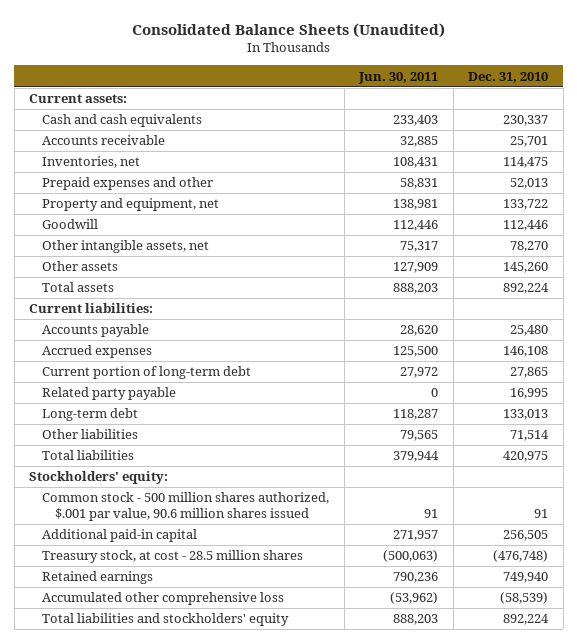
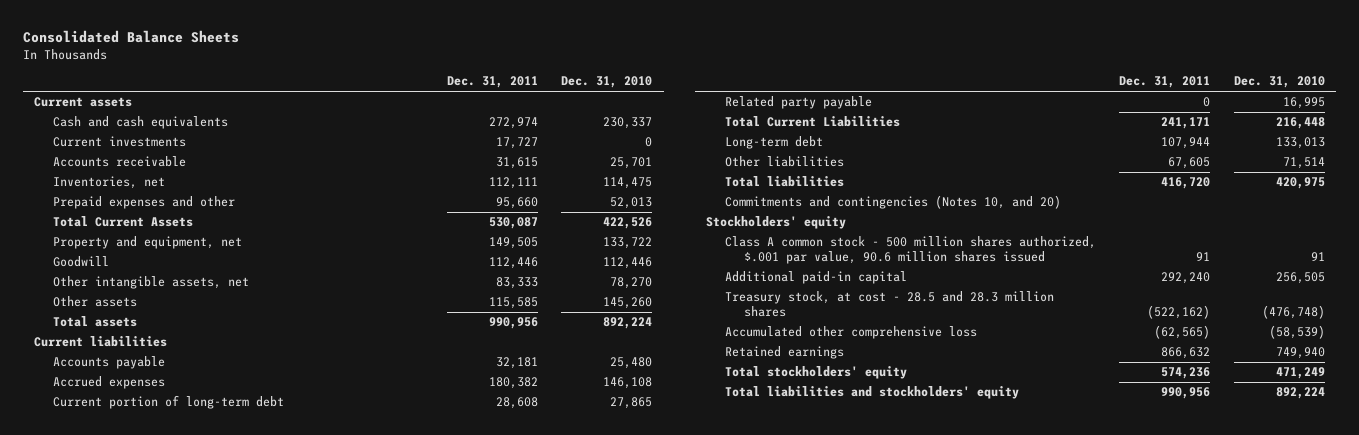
- Consolidated Balance Sheets (Unaudited)
+ Consolidated Balance Sheets
- | Jun. 30, 2011 | Dec. 31, 2010
+ | Dec. 31, 2011 | Dec. 31, 2010
- Current assets:
+ Current assets
+ Current investments | 17,727 | 0
+ Total Current Assets | 530,087 | 422,526
- Current liabilities:
+ Current liabilities
+ Total Current Liabilities | 241,171 | 216,448
- Stockholders' equity:
- Common stock - 500 million shares authorized, $.001 par value, 90.6 million shares issued | 91 | 91
+ Commitments and contingencies (Notes 10, and 20)
+ Stockholders' equity
+ Class A common stock - 500 million shares authorized, $.001 par value, 90.6 million shares issued | 91 | 91
- Treasury stock, at cost - 28.5 million shares | (500,063) | (476,748)
+ Treasury stock, at cost - 28.5 and 28.3 million shares | (522,162) | (476,748)
moved down: Retained earnings | 866,632 | 749,940
+ Total stockholders' equity | 574,236 | 471,249

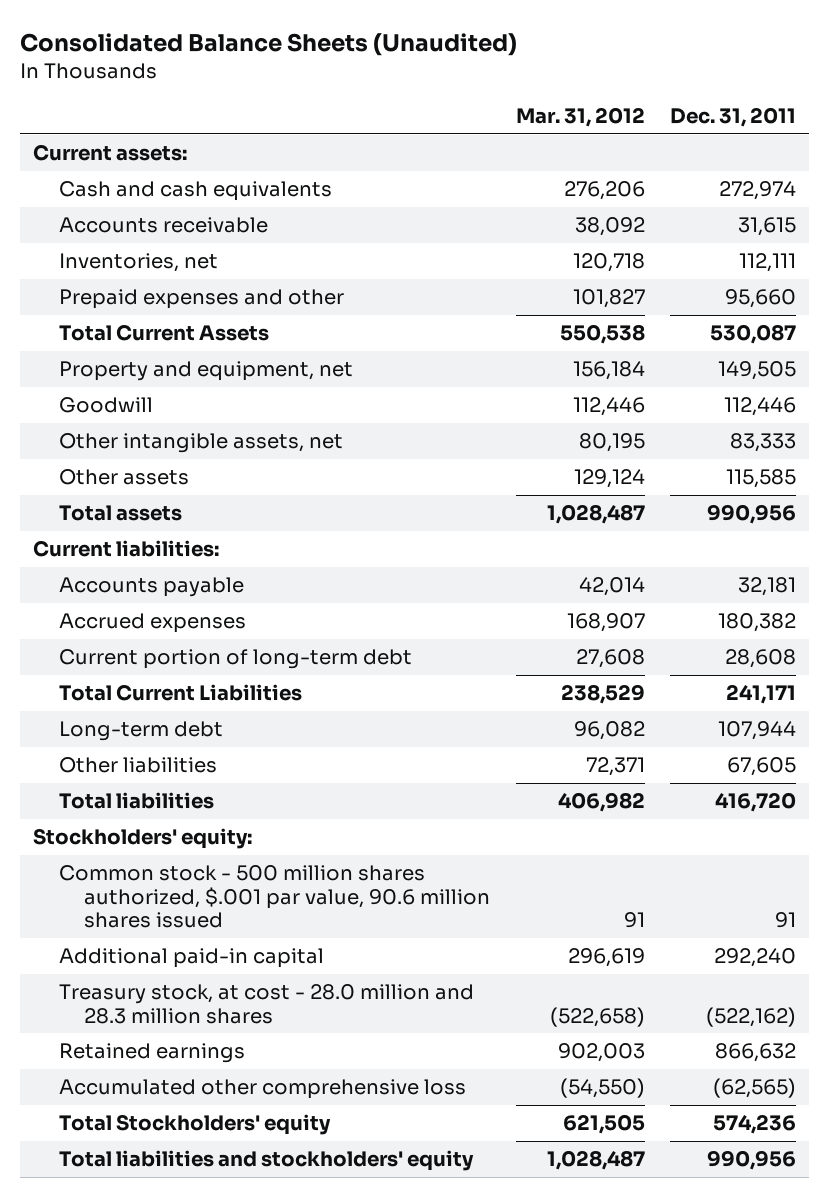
- Consolidated Balance Sheets
+ Consolidated Balance Sheets (Unaudited)
- | Dec. 31, 2011 | Dec. 31, 2010
+ | Mar. 31, 2012 | Dec. 31, 2011
- Current assets
+ Current assets:
- Current investments | 17,727 | 0
- Current liabilities
+ Current liabilities:
- Related party payable | 0 | 16,995
- Commitments and contingencies (Notes 10, and 20)
- Stockholders' equity
- Class A common stock - 500 million shares authorized, $.001 par value, 90.6 million shares issued | 91 | 91
+ Stockholders' equity:
+ Common stock - 500 million shares authorized, $.001 par value, 90.6 million shares issued | 91 | 91
- Treasury stock, at cost - 28.5 and 28.3 million shares | (522,162) | (476,748)
+ Treasury stock, at cost - 28.0 million and 28.3 million shares | (522,658) | (522,162)
- Total stockholders' equity | 574,236 | 471,249
moved down: Accumulated other comprehensive loss | (54,550) | (62,565)
+ Total Stockholders' equity | 621,505 | 574,236

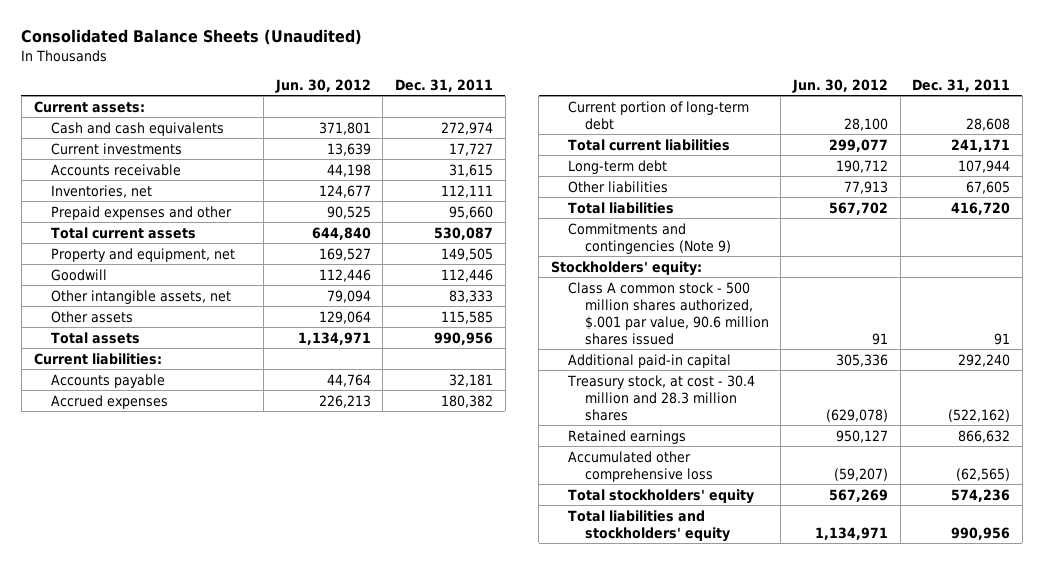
- | Mar. 31, 2012 | Dec. 31, 2011
+ | Jun. 30, 2012 | Dec. 31, 2011
+ Current investments | 13,639 | 17,727
- Total Current Assets | 550,538 | 530,087
+ Total current assets | 644,840 | 530,087
- Total Current Liabilities | 238,529 | 241,171
+ Total current liabilities | 299,077 | 241,171
+ Commitments and contingencies (Note 9)
- Common stock - 500 million shares authorized, $.001 par value, 90.6 million shares issued | 91 | 91
+ Class A common stock - 500 million shares authorized, $.001 par value, 90.6 million shares issued | 91 | 91
- Treasury stock, at cost - 28.0 million and 28.3 million shares | (522,658) | (522,162)
+ Treasury stock, at cost - 30.4 million and 28.3 million shares | (629,078) | (522,162)
- Total Stockholders' equity | 621,505 | 574,236
+ Total stockholders' equity | 567,269 | 574,236

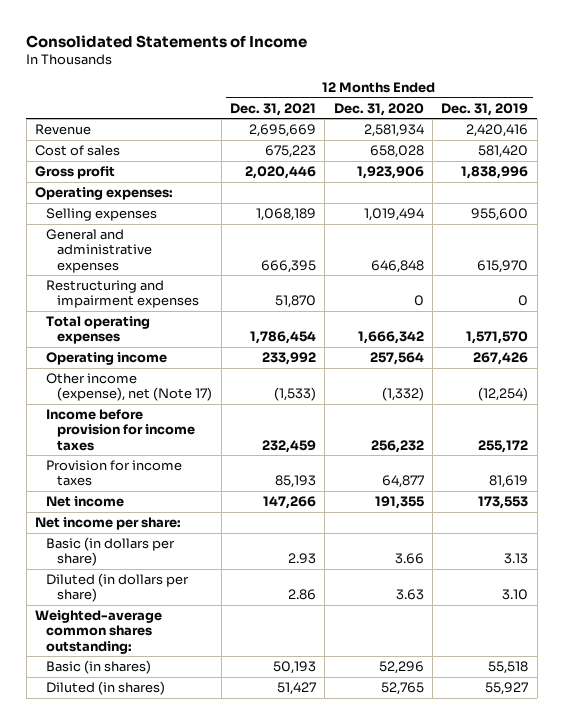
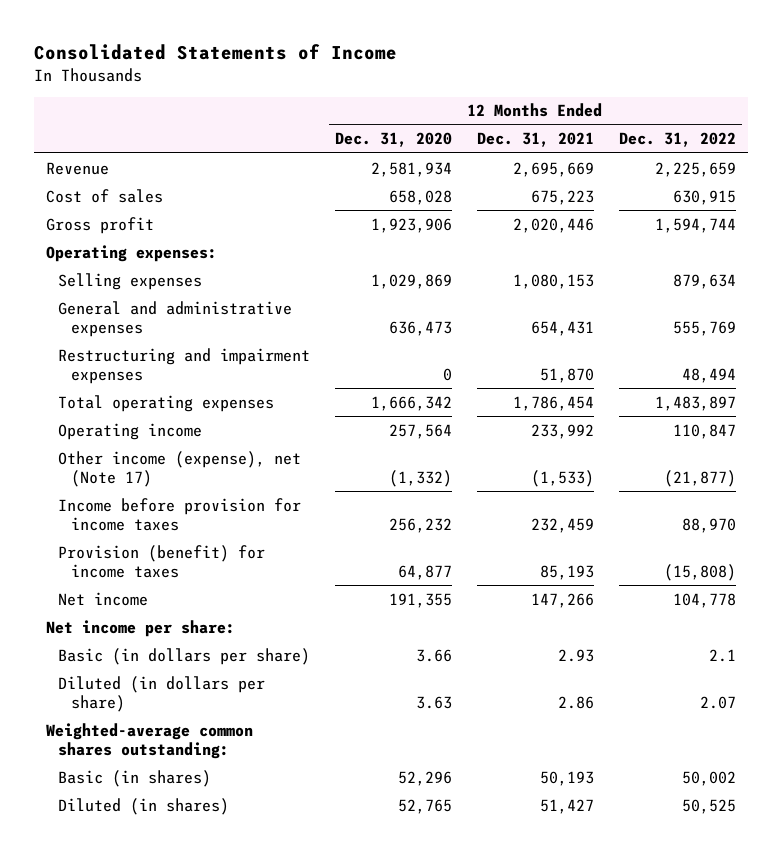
- | 12 Months Ended Dec. 31, 2021 | 12 Months Ended Dec. 31, 2020 | 12 Months Ended Dec. 31, 2019
+ | 12 Months Ended Dec. 31, 2020 | 12 Months Ended Dec. 31, 2021 | 12 Months Ended Dec. 31, 2022
- Selling expenses | 1,068,189 | 1,019,494 | 955,600
- General and administrative expenses | 666,395 | 646,848 | 615,970
+ Selling expenses | 1,029,869 | 1,080,153 | 879,634
+ General and administrative expenses | 636,473 | 654,431 | 555,769
- Provision for income taxes | 85,193 | 64,877 | 81,619
+ Provision (benefit) for income taxes | 64,877 | 85,193 | (15,808)

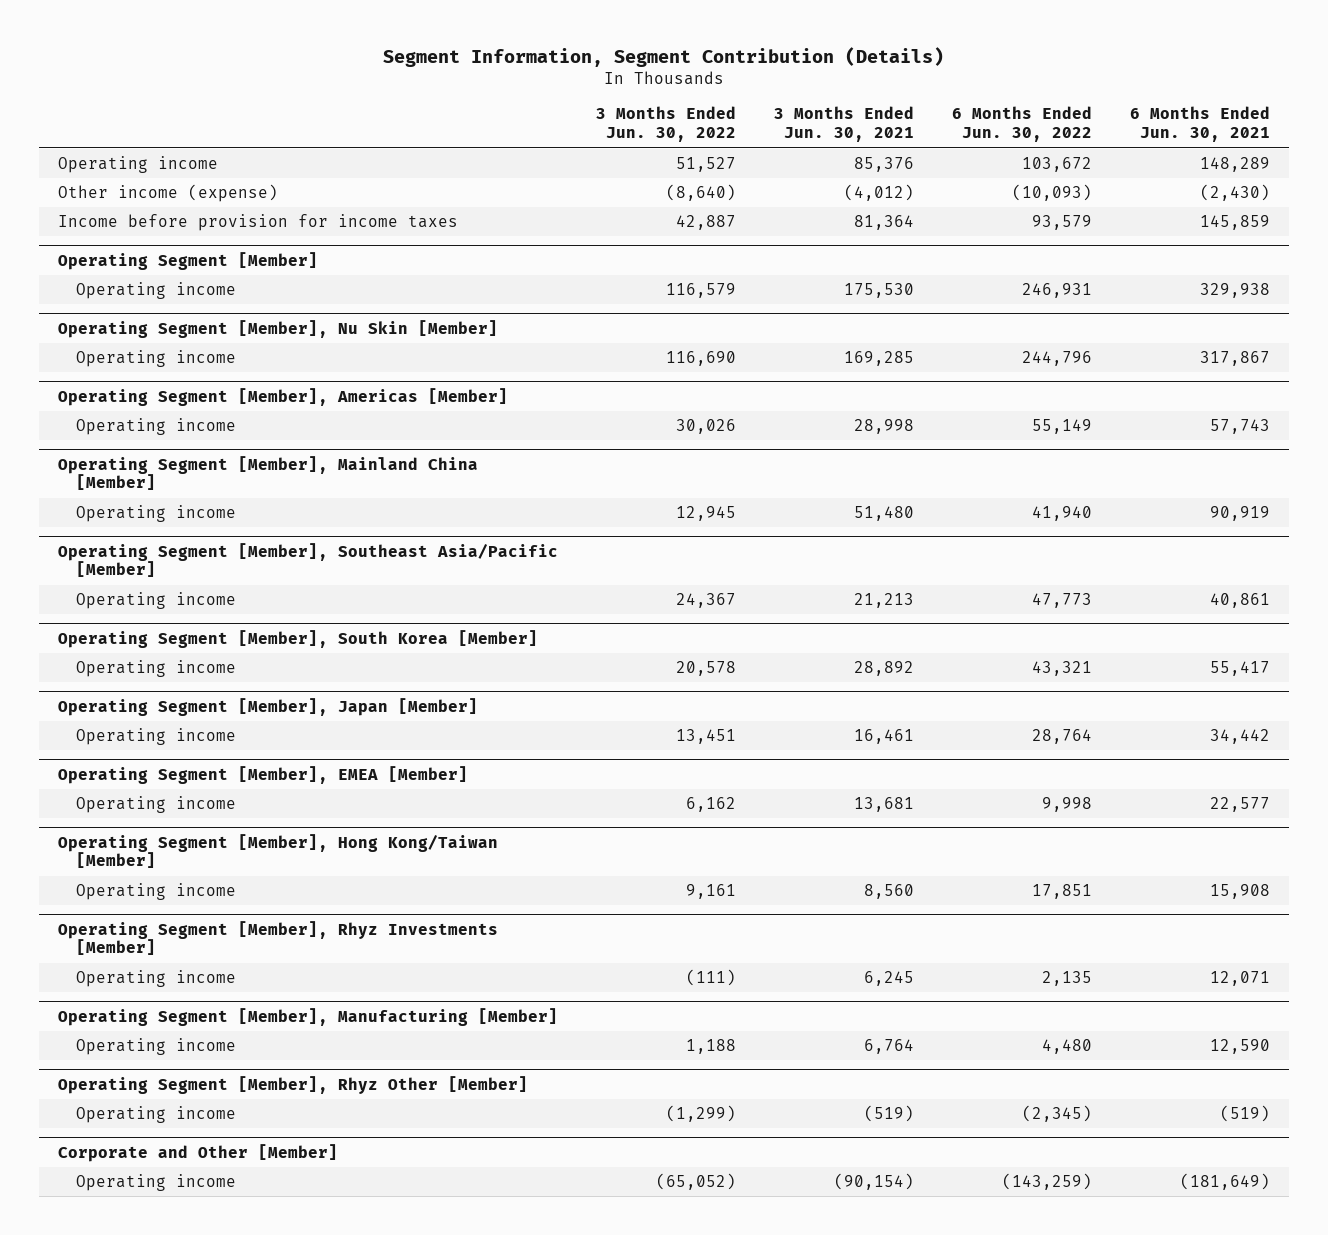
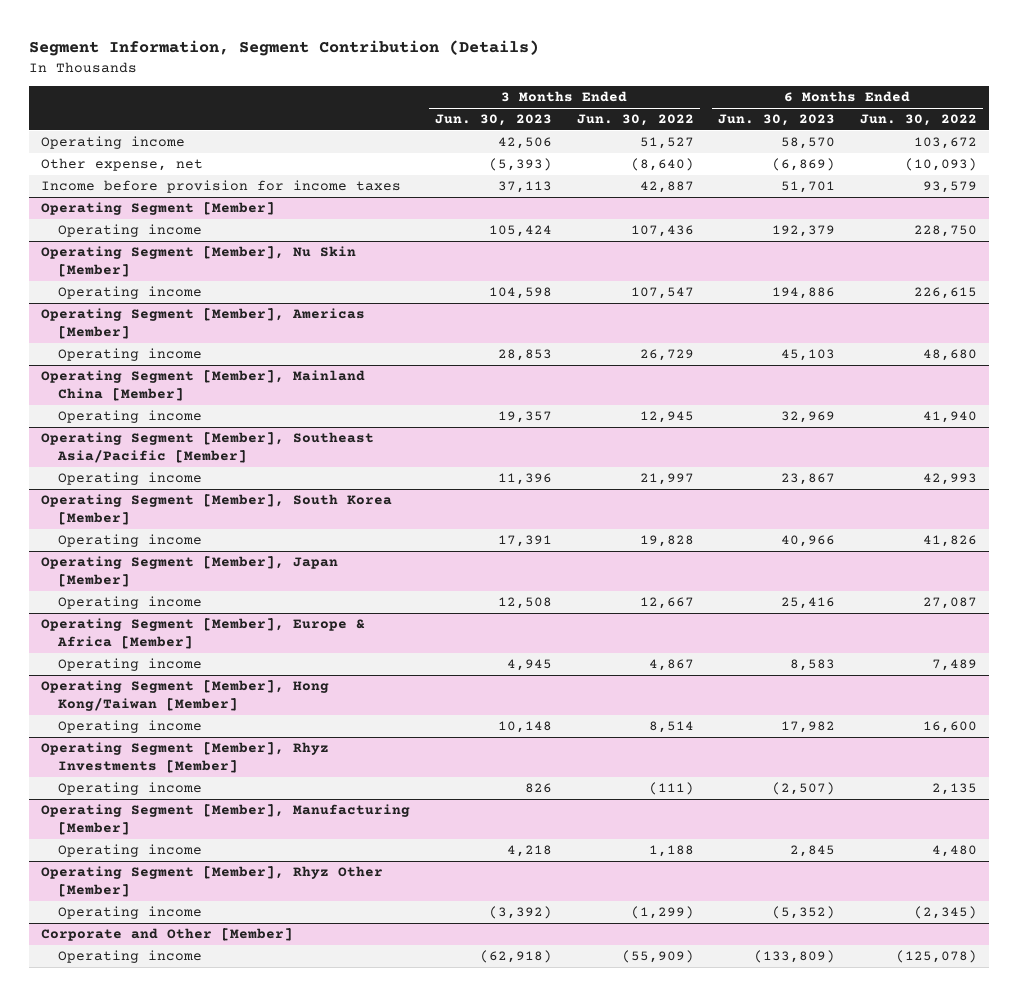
- | 3 Months Ended Jun. 30, 2022 | 3 Months Ended Jun. 30, 2021 | 6 Months Ended Jun. 30, 2022 | 6 Months Ended Jun. 30, 2021
+ | 3 Months Ended Jun. 30, 2023 | 3 Months Ended Jun. 30, 2022 | 6 Months Ended Jun. 30, 2023 | 6 Months Ended Jun. 30, 2022
- Other income (expense) | (8,640) | (4,012) | (10,093) | (2,430)
+ Other expense, net | (5,393) | (8,640) | (6,869) | (10,093)
@ Operating Segment [Member]
- Operating income | 116,579 | 175,530 | 246,931 | 329,938
+ Operating income | 105,424 | 107,436 | 192,379 | 228,750
@ Operating Segment [Member], Nu Skin [Member]
- Operating income | 116,690 | 169,285 | 244,796 | 317,867
+ Operating income | 104,598 | 107,547 | 194,886 | 226,615
@ Operating Segment [Member], Americas [Member]
- Operating income | 30,026 | 28,998 | 55,149 | 57,743
+ Operating income | 28,853 | 26,729 | 45,103 | 48,680
@ Operating Segment [Member], Southeast Asia/Pacific [Member]
- Operating income | 24,367 | 21,213 | 47,773 | 40,861
+ Operating income | 11,396 | 21,997 | 23,867 | 42,993
@ Operating Segment [Member], South Korea [Member]
- Operating income | 20,578 | 28,892 | 43,321 | 55,417
+ Operating income | 17,391 | 19,828 | 40,966 | 41,826
@ Operating Segment [Member], Japan [Member]
- Operating income | 13,451 | 16,461 | 28,764 | 34,442
- Operating Segment [Member], EMEA [Member]
- Operating income | 6,162 | 13,681 | 9,998 | 22,577
@ Operating Segment [Member], Japan [Member]
+ Operating income | 12,508 | 12,667 | 25,416 | 27,087
+ Operating Segment [Member], Europe & Africa [Member]
+ Operating income | 4,945 | 4,867 | 8,583 | 7,489
@ Operating Segment [Member], Hong Kong/Taiwan [Member]
- Operating income | 9,161 | 8,560 | 17,851 | 15,908
+ Operating income | 10,148 | 8,514 | 17,982 | 16,600
@ Corporate and Other [Member]
- Operating income | (65,052) | (90,154) | (143,259) | (181,649)
+ Operating income | (62,918) | (55,909) | (133,809) | (125,078)

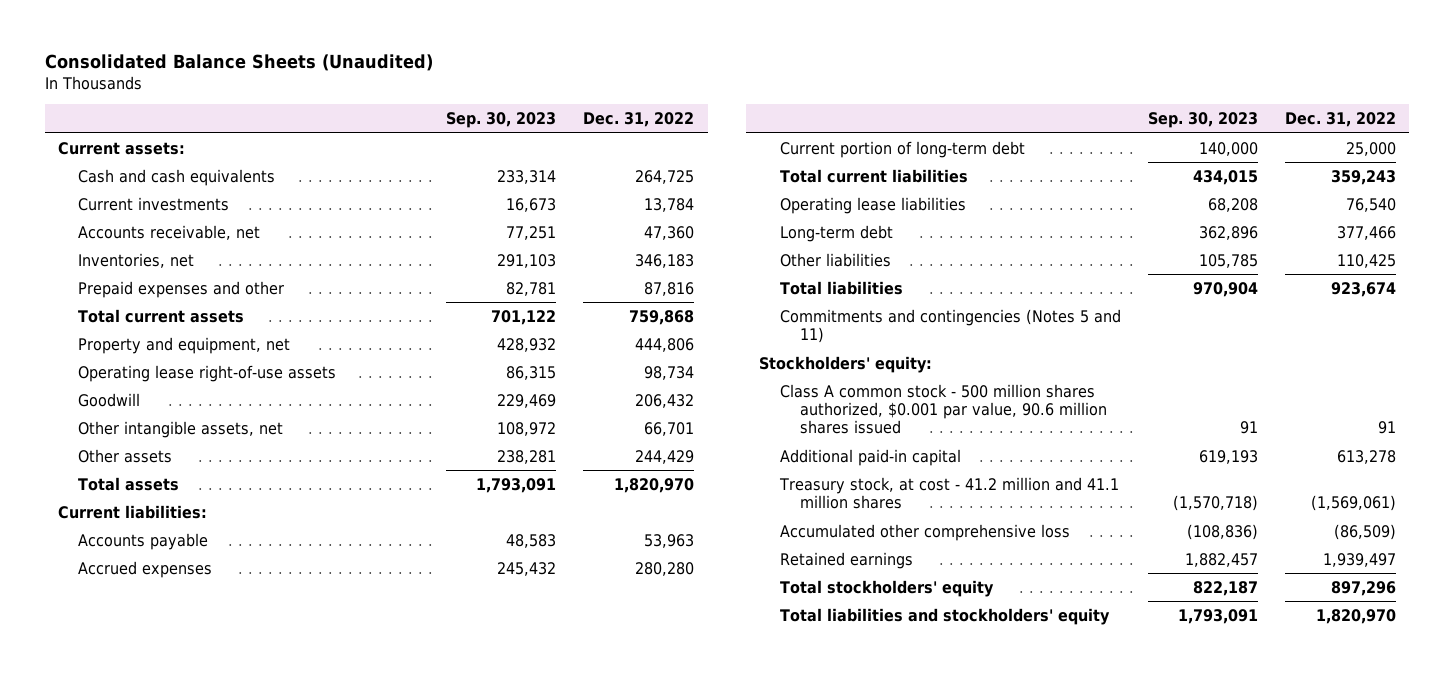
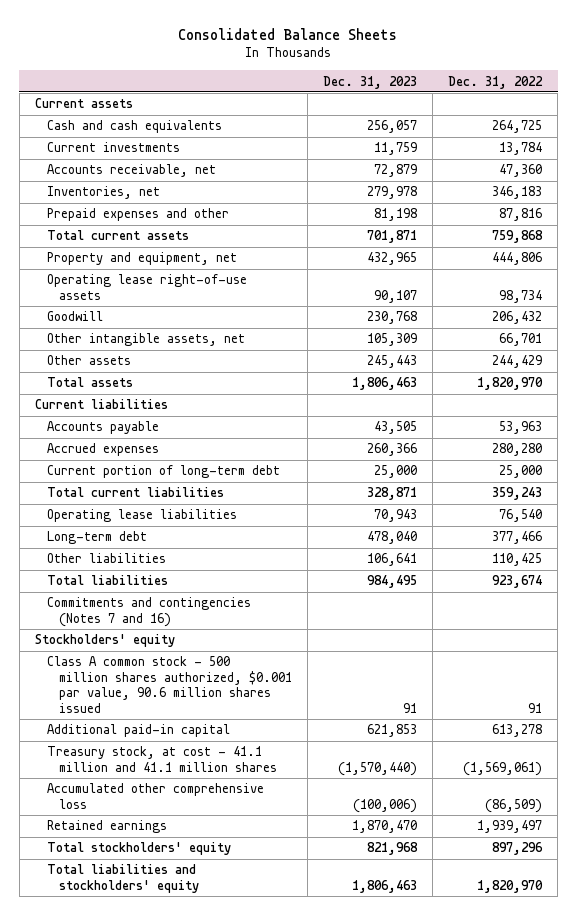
- Consolidated Balance Sheets (Unaudited)
+ Consolidated Balance Sheets
- | Sep. 30, 2023 | Dec. 31, 2022
+ | Dec. 31, 2023 | Dec. 31, 2022
- Current assets:
+ Current assets
- Current liabilities:
+ Current liabilities
- Commitments and contingencies (Notes 5 and 11)
- Stockholders' equity:
+ Commitments and contingencies (Notes 7 and 16)
+ Stockholders' equity
- Treasury stock, at cost - 41.2 million and 41.1 million shares | (1,570,718) | (1,569,061)
+ Treasury stock, at cost - 41.1 million and 41.1 million shares | (1,570,440) | (1,569,061)

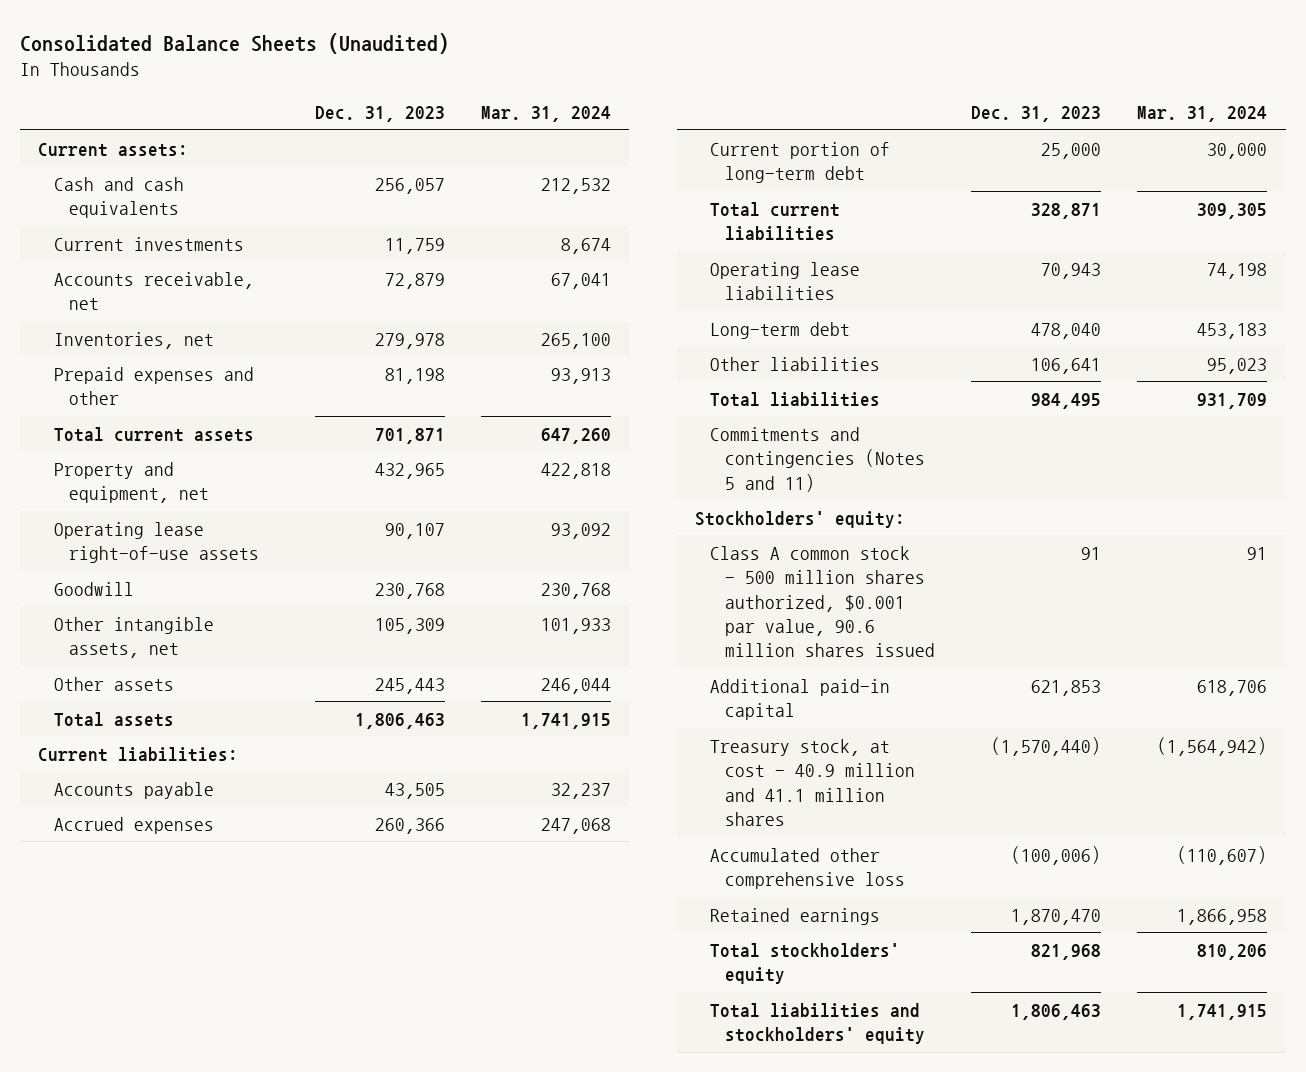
- Consolidated Balance Sheets
+ Consolidated Balance Sheets (Unaudited)
- | Dec. 31, 2023 | Dec. 31, 2022
+ | Dec. 31, 2023 | Mar. 31, 2024
- Current assets
+ Current assets:
- Current liabilities
+ Current liabilities:
- Commitments and contingencies (Notes 7 and 16)
- Stockholders' equity
+ Commitments and contingencies (Notes 5 and 11)
+ Stockholders' equity:
- Treasury stock, at cost - 41.1 million and 41.1 million shares | (1,570,440) | (1,569,061)
+ Treasury stock, at cost - 40.9 million and 41.1 million shares | (1,570,440) | (1,564,942)

